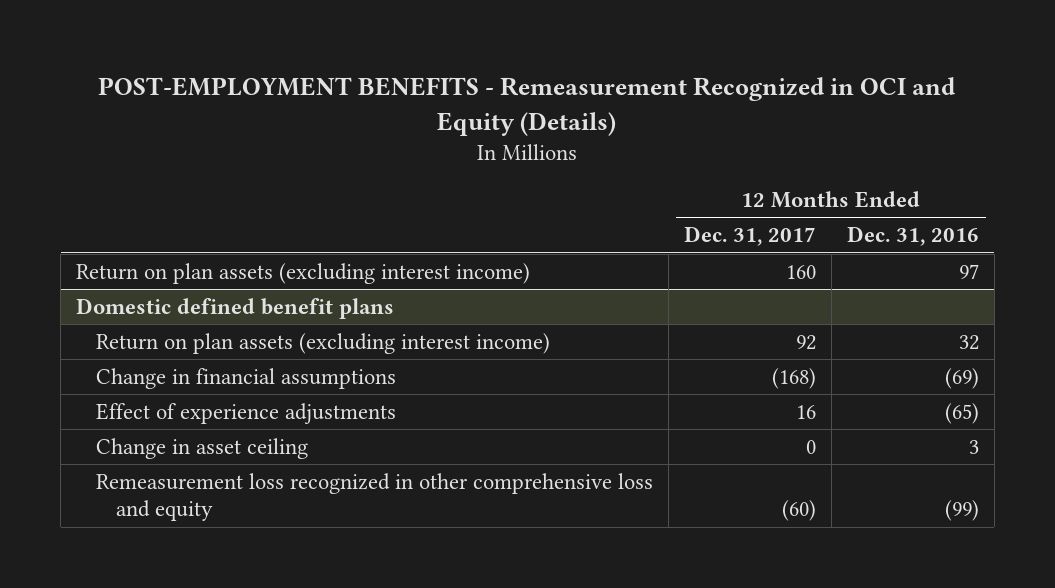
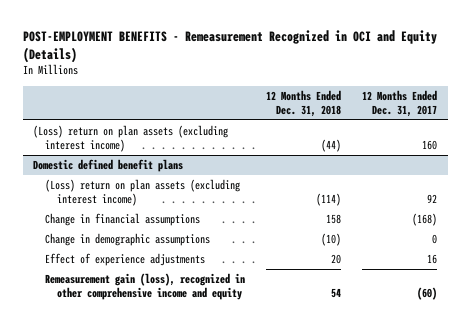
- | 12 Months Ended Dec. 31, 2017 | 12 Months Ended Dec. 31, 2016
+ | 12 Months Ended Dec. 31, 2018 | 12 Months Ended Dec. 31, 2017
- Return on plan assets (excluding interest income) | 160 | 97
+ (Loss) return on plan assets (excluding interest income) | (44) | 160
@ Domestic defined benefit plans
- Return on plan assets (excluding interest income) | 92 | 32
+ (Loss) return on plan assets (excluding interest income) | (114) | 92
+ Change in demographic assumptions | (10) | 0
- Change in asset ceiling | 0 | 3
- Remeasurement loss recognized in other comprehensive loss and equity | (60) | (99)
+ Remeasurement gain (loss), recognized in other comprehensive income and equity | 54 | (60)

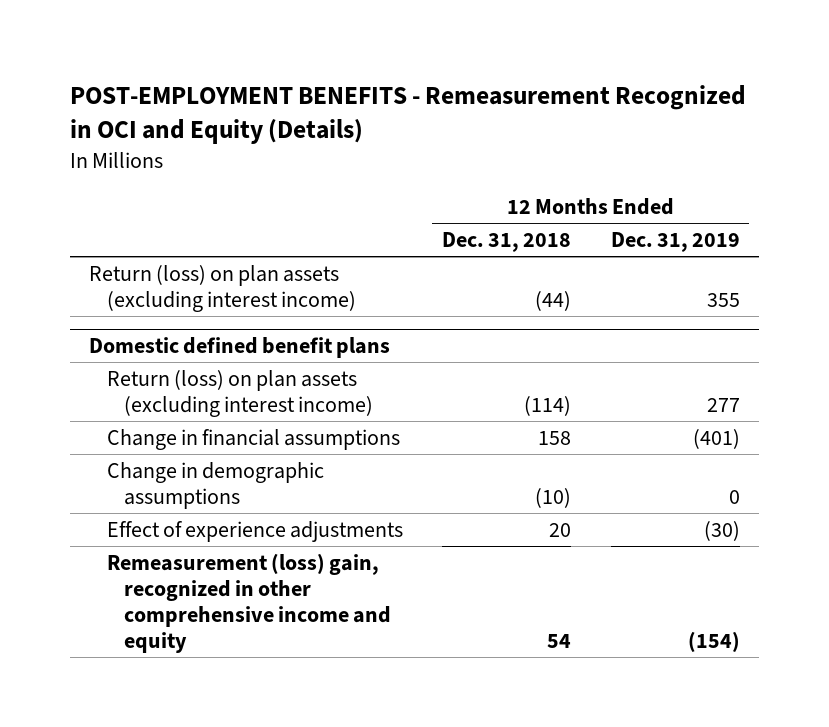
- | 12 Months Ended Dec. 31, 2018 | 12 Months Ended Dec. 31, 2017
+ | 12 Months Ended Dec. 31, 2018 | 12 Months Ended Dec. 31, 2019
- (Loss) return on plan assets (excluding interest income) | (44) | 160
+ Return (loss) on plan assets (excluding interest income) | (44) | 355
@ Domestic defined benefit plans
- (Loss) return on plan assets (excluding interest income) | (114) | 92
+ Return (loss) on plan assets (excluding interest income) | (114) | 277
- Remeasurement gain (loss), recognized in other comprehensive income and equity | 54 | (60)
+ Remeasurement (loss) gain, recognized in other comprehensive income and equity | 54 | (154)

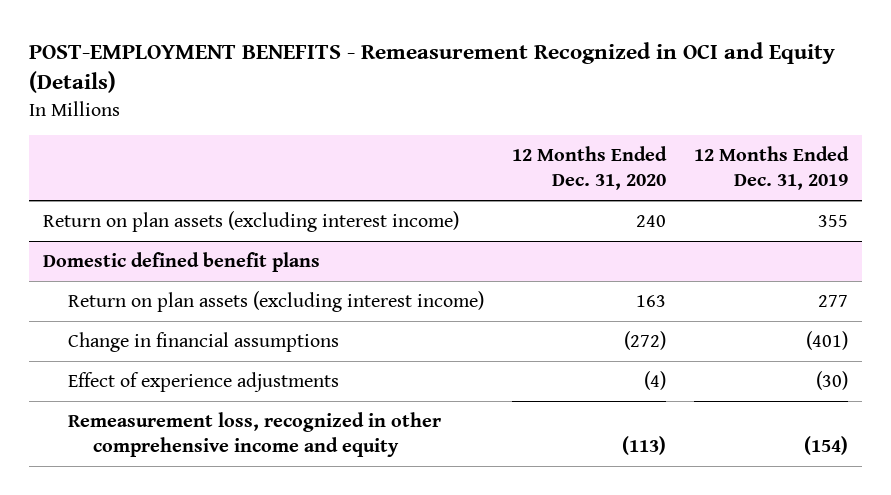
- | 12 Months Ended Dec. 31, 2018 | 12 Months Ended Dec. 31, 2019
+ | 12 Months Ended Dec. 31, 2020 | 12 Months Ended Dec. 31, 2019
- Return (loss) on plan assets (excluding interest income) | (44) | 355
+ Return on plan assets (excluding interest income) | 240 | 355
@ Domestic defined benefit plans
- Return (loss) on plan assets (excluding interest income) | (114) | 277
+ Return on plan assets (excluding interest income) | 163 | 277
- Change in demographic assumptions | (10) | 0
- Remeasurement (loss) gain, recognized in other comprehensive income and equity | 54 | (154)
+ Remeasurement loss, recognized in other comprehensive income and equity | (113) | (154)

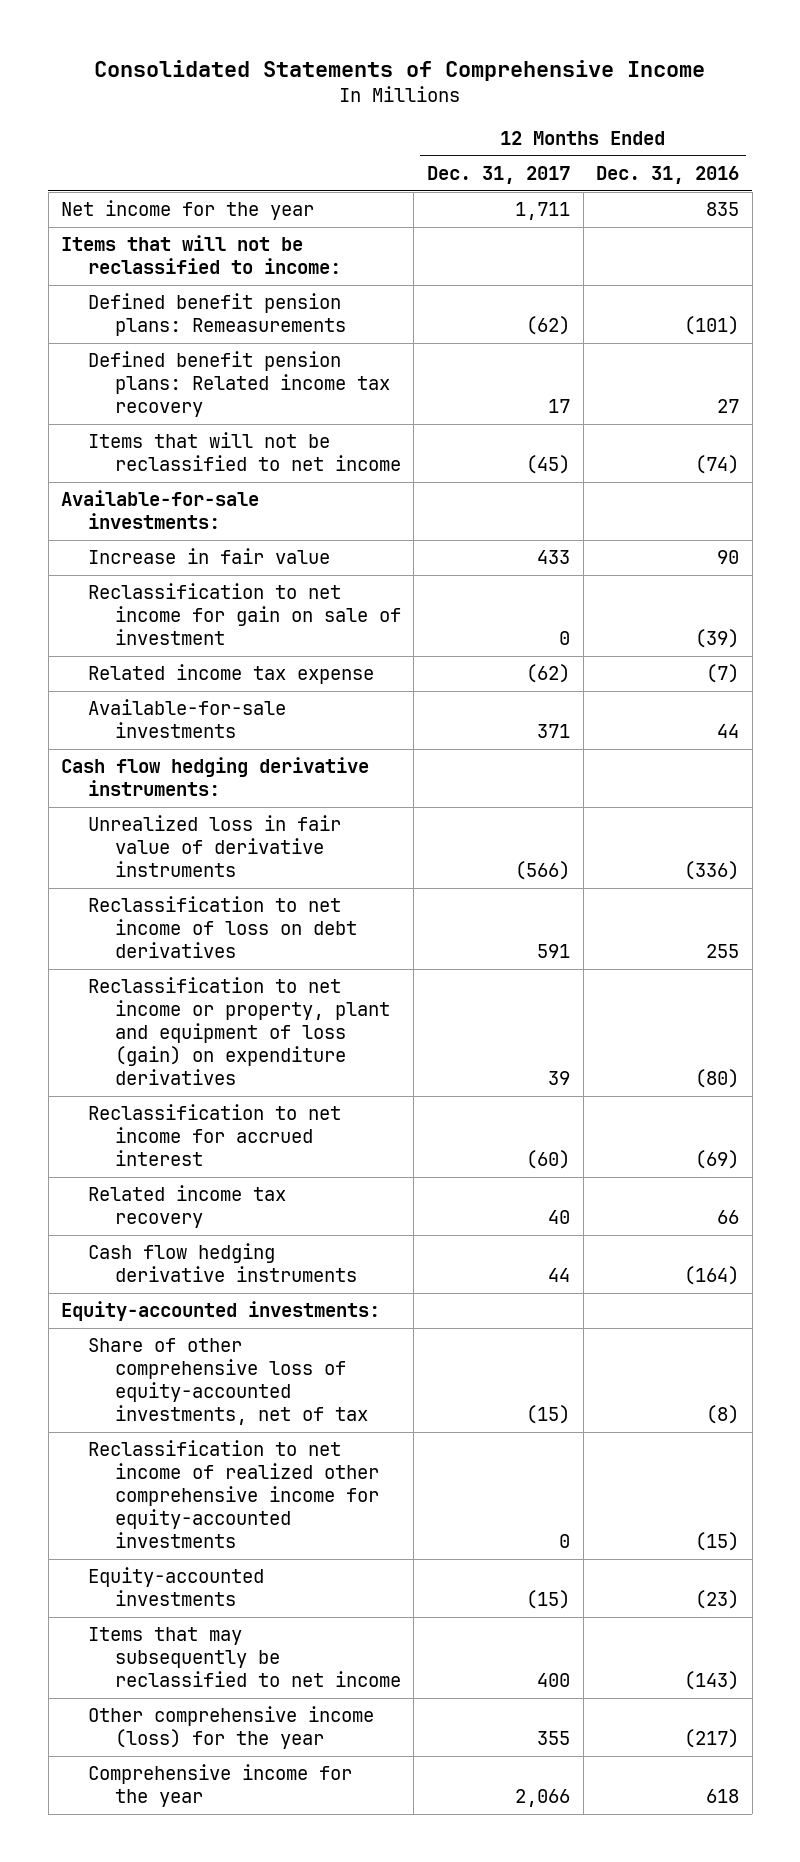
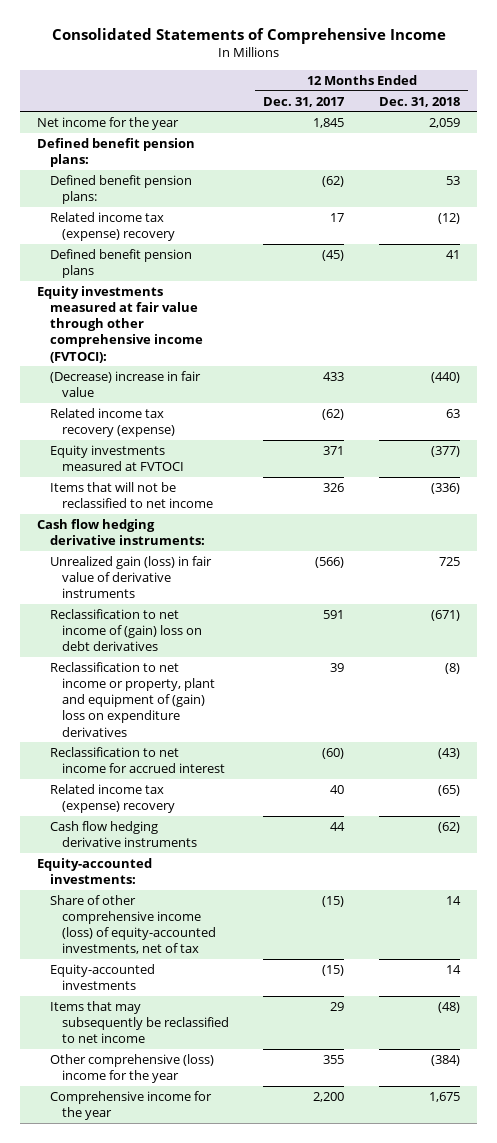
- | 12 Months Ended Dec. 31, 2017 | 12 Months Ended Dec. 31, 2016
+ | 12 Months Ended Dec. 31, 2017 | 12 Months Ended Dec. 31, 2018
- Net income for the year | 1,711 | 835
- Items that will not be reclassified to income:
- Defined benefit pension plans: Remeasurements | (62) | (101)
- Defined benefit pension plans: Related income tax recovery | 17 | 27
- Items that will not be reclassified to net income | (45) | (74)
- Available-for-sale investments:
- Increase in fair value | 433 | 90
- Reclassification to net income for gain on sale of investment | 0 | (39)
- Related income tax expense | (62) | (7)
- Available-for-sale investments | 371 | 44
+ Net income for the year | 1,845 | 2,059
+ Defined benefit pension plans:
+ Defined benefit pension plans: | (62) | 53
+ Related income tax (expense) recovery | 17 | (12)
+ Defined benefit pension plans | (45) | 41
+ Equity investments measured at fair value through other comprehensive income (FVTOCI):
+ (Decrease) increase in fair value | 433 | (440)
+ Related income tax recovery (expense) | (62) | 63
+ Equity investments measured at FVTOCI | 371 | (377)
+ Items that will not be reclassified to net income | 326 | (336)
- Unrealized loss in fair value of derivative instruments | (566) | (336)
- Reclassification to net income of loss on debt derivatives | 591 | 255
- Reclassification to net income or property, plant and equipment of loss (gain) on expenditure derivatives | 39 | (80)
+ Unrealized gain (loss) in fair value of derivative instruments | (566) | 725
+ Reclassification to net income of (gain) loss on debt derivatives | 591 | (671)
+ Reclassification to net income or property, plant and equipment of (gain) loss on expenditure derivatives | 39 | (8)
- Related income tax recovery | 40 | 66
+ Related income tax (expense) recovery | 40 | (65)
- Share of other comprehensive loss of equity-accounted investments, net of tax | (15) | (8)
- Reclassification to net income of realized other comprehensive income for equity-accounted investments | 0 | (15)
+ Share of other comprehensive income (loss) of equity-accounted investments, net of tax | (15) | 14
- Items that may subsequently be reclassified to net income | 400 | (143)
- Other comprehensive income (loss) for the year | 355 | (217)
- Comprehensive income for the year | 2,066 | 618
+ Items that may subsequently be reclassified to net income | 29 | (48)
+ Other comprehensive (loss) income for the year | 355 | (384)
+ Comprehensive income for the year | 2,200 | 1,675

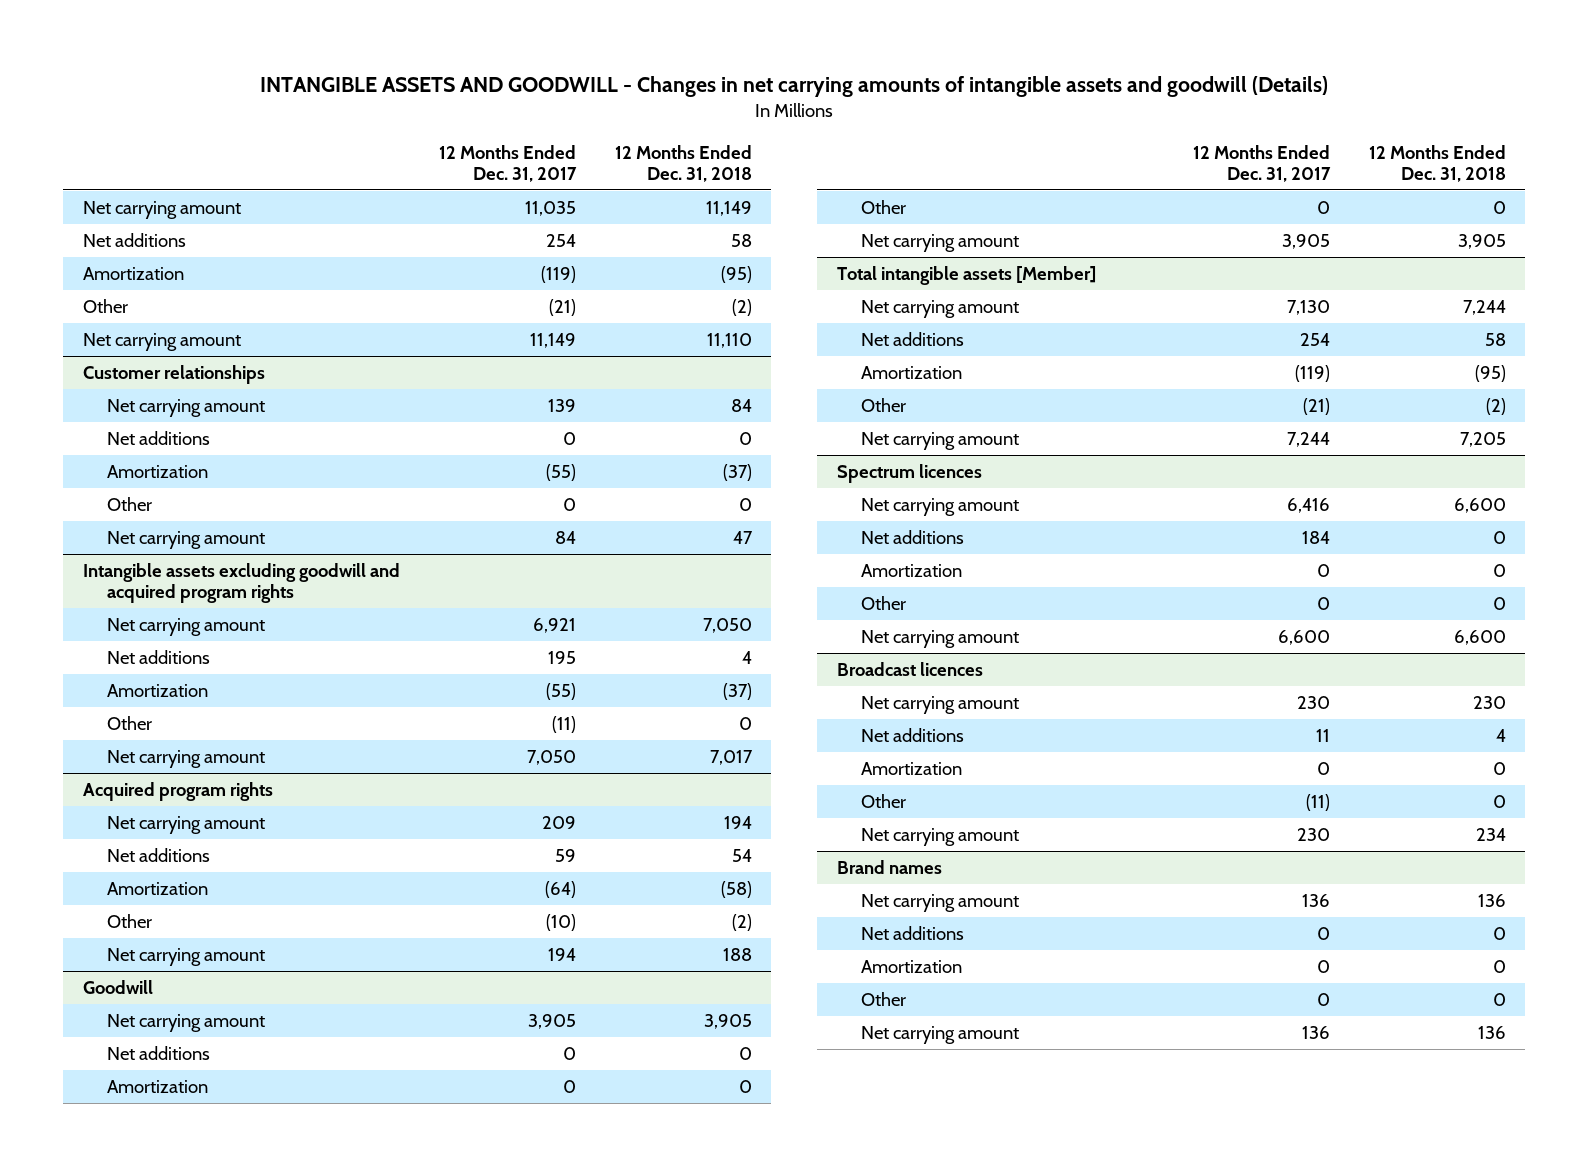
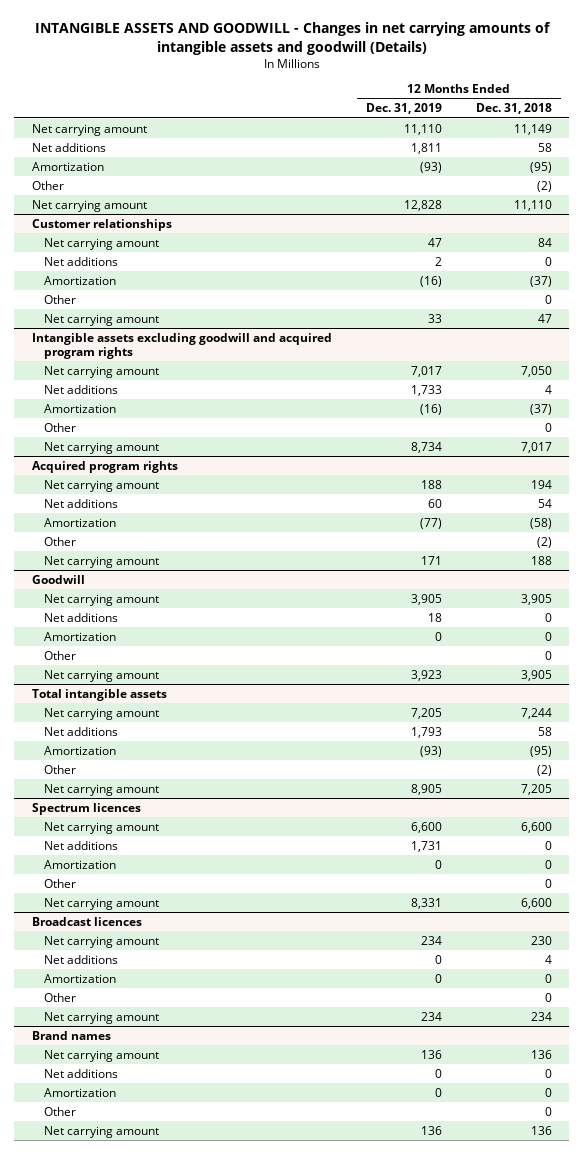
- | 12 Months Ended Dec. 31, 2017 | 12 Months Ended Dec. 31, 2018
+ | 12 Months Ended Dec. 31, 2019 | 12 Months Ended Dec. 31, 2018
- Total intangible assets [Member]
+ Total intangible assets

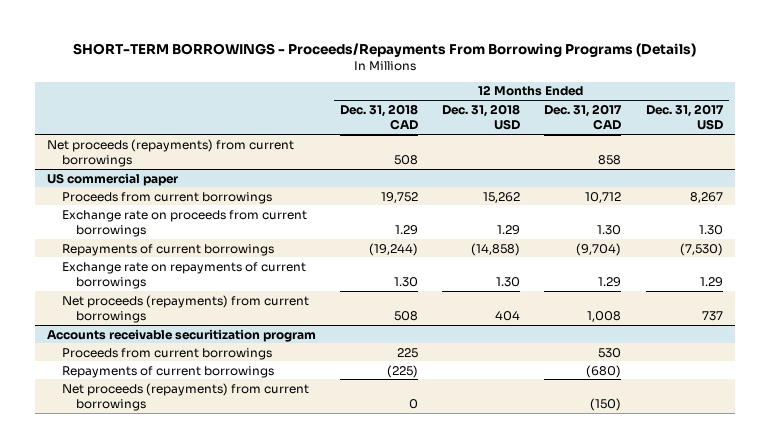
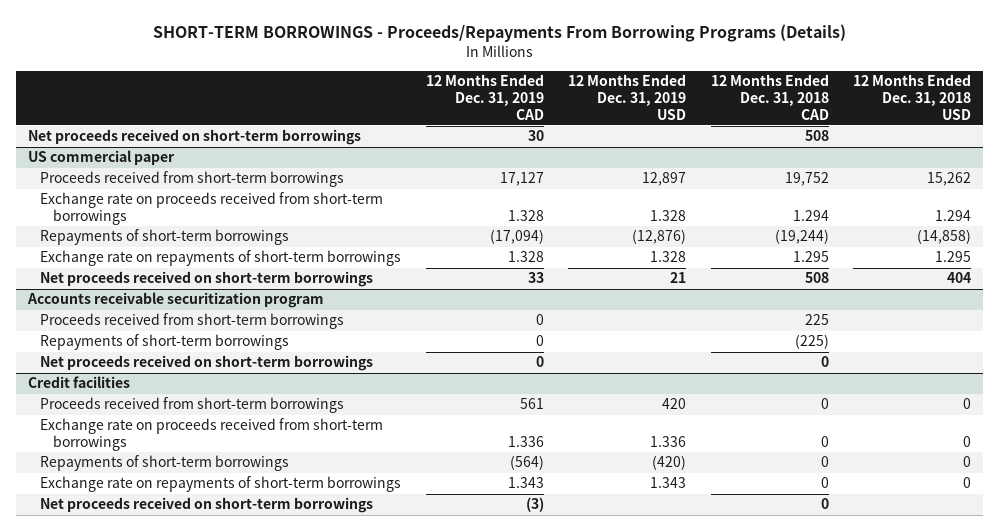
- | 12 Months Ended Dec. 31, 2018 CAD | 12 Months Ended Dec. 31, 2018 USD | 12 Months Ended Dec. 31, 2017 CAD | 12 Months Ended Dec. 31, 2017 USD
+ | 12 Months Ended Dec. 31, 2019 CAD | 12 Months Ended Dec. 31, 2019 USD | 12 Months Ended Dec. 31, 2018 CAD | 12 Months Ended Dec. 31, 2018 USD
- Net proceeds (repayments) from current borrowings | 508 | | 858 |
+ Net proceeds received on short-term borrowings | 30 | | 508 |
@ US commercial paper
- Proceeds from current borrowings | 19,752 | 15,262 | 10,712 | 8,267
- Exchange rate on proceeds from current borrowings | 1.29 | 1.29 | 1.30 | 1.30
- Repayments of current borrowings | (19,244) | (14,858) | (9,704) | (7,530)
- Exchange rate on repayments of current borrowings | 1.30 | 1.30 | 1.29 | 1.29
- Net proceeds (repayments) from current borrowings | 508 | 404 | 1,008 | 737
+ Proceeds received from short-term borrowings | 17,127 | 12,897 | 19,752 | 15,262
+ Exchange rate on proceeds received from short-term borrowings | 1.328 | 1.328 | 1.294 | 1.294
+ Repayments of short-term borrowings | (17,094) | (12,876) | (19,244) | (14,858)
+ Exchange rate on repayments of short-term borrowings | 1.328 | 1.328 | 1.295 | 1.295
+ Net proceeds received on short-term borrowings | 33 | 21 | 508 | 404
@ Accounts receivable securitization program
- Proceeds from current borrowings | 225 | | 530 |
- Repayments of current borrowings | (225) | | (680) |
- Net proceeds (repayments) from current borrowings | 0 | | (150) |
+ Proceeds received from short-term borrowings | 0 | | 225 |
+ Repayments of short-term borrowings | 0 | | (225) |
+ Net proceeds received on short-term borrowings | 0 | | 0 |
+ Credit facilities
+ Proceeds received from short-term borrowings | 561 | 420 | 0 | 0
+ Exchange rate on proceeds received from short-term borrowings | 1.336 | 1.336 | 0 | 0
+ Repayments of short-term borrowings | (564) | (420) | 0 | 0
+ Exchange rate on repayments of short-term borrowings | 1.343 | 1.343 | 0 | 0
+ Net proceeds received on short-term borrowings | (3) | | 0 |

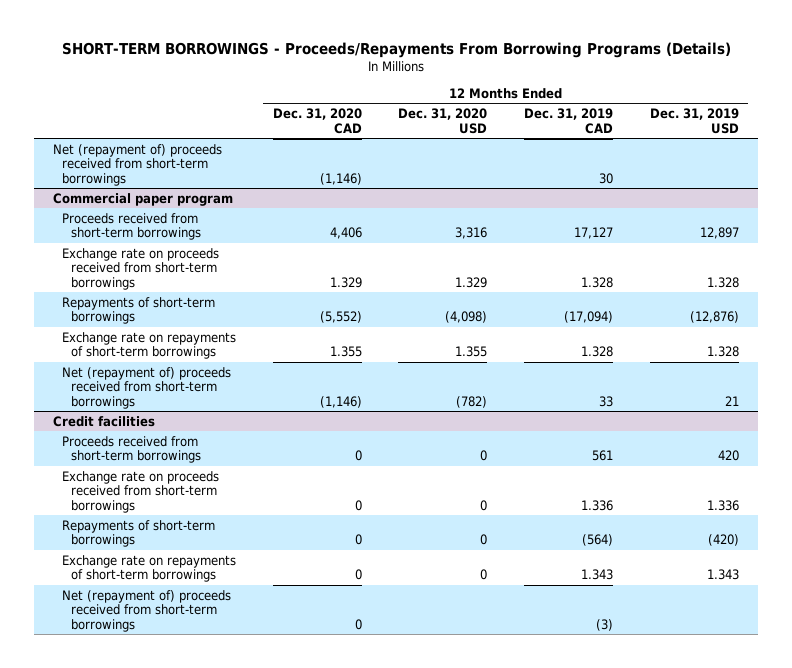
- | 12 Months Ended Dec. 31, 2019 CAD | 12 Months Ended Dec. 31, 2019 USD | 12 Months Ended Dec. 31, 2018 CAD | 12 Months Ended Dec. 31, 2018 USD
+ | 12 Months Ended Dec. 31, 2020 CAD | 12 Months Ended Dec. 31, 2020 USD | 12 Months Ended Dec. 31, 2019 CAD | 12 Months Ended Dec. 31, 2019 USD
- Net proceeds received on short-term borrowings | 30 | | 508 |
- US commercial paper
+ Net (repayment of) proceeds received from short-term borrowings | (1,146) | | 30 |
+ Commercial paper program
- Net proceeds received on short-term borrowings | 33 | 21 | 508 | 404
- Accounts receivable securitization program
- Proceeds received from short-term borrowings | 0 | | 225 |
- Repayments of short-term borrowings | 0 | | (225) |
- Net proceeds received on short-term borrowings | 0 | | 0 |
+ Net (repayment of) proceeds received from short-term borrowings | (1,146) | (782) | 33 | 21
@ Credit facilities
- Net proceeds received on short-term borrowings | (3) | | 0 |
+ Net (repayment of) proceeds received from short-term borrowings | 0 | | (3) |

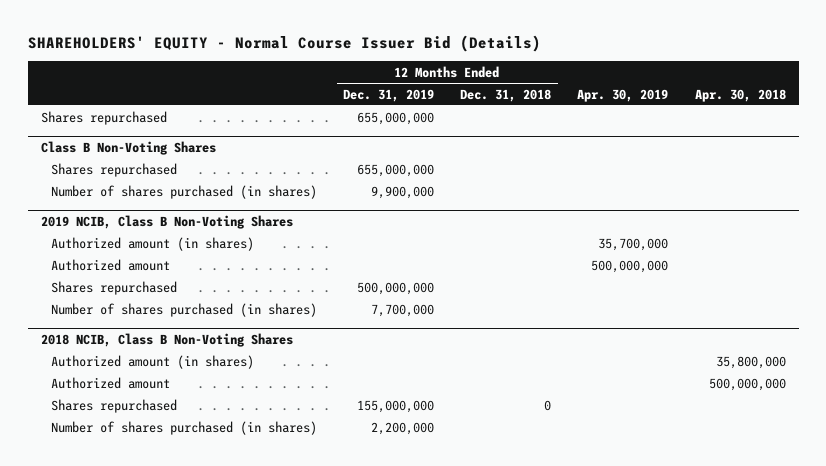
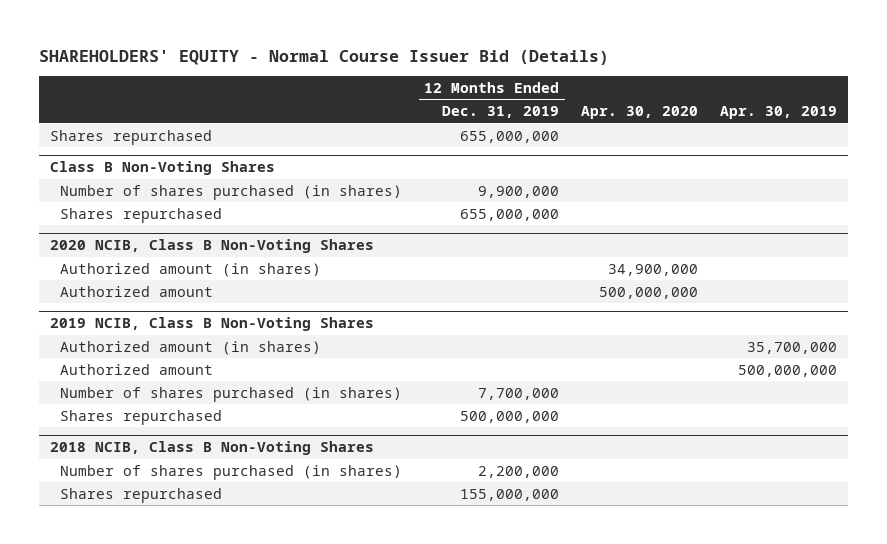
- | 12 Months Ended Dec. 31, 2019 | 12 Months Ended Dec. 31, 2018 | Apr. 30, 2019 | Apr. 30, 2018
+ | 12 Months Ended Dec. 31, 2019 | Apr. 30, 2020 | Apr. 30, 2019
@ Class B Non-Voting Shares
moved down: Shares repurchased | 655,000,000 | |
+ 2020 NCIB, Class B Non-Voting Shares
+ Authorized amount (in shares) | | 34,900,000 |
+ Authorized amount | | 500,000,000 |
@ 2019 NCIB, Class B Non-Voting Shares
moved down: Shares repurchased | 500,000,000 | |
@ 2018 NCIB, Class B Non-Voting Shares
- Authorized amount (in shares) | | | | 35,800,000
- Authorized amount | | | | 500,000,000
moved down: Shares repurchased | 155,000,000 | |

